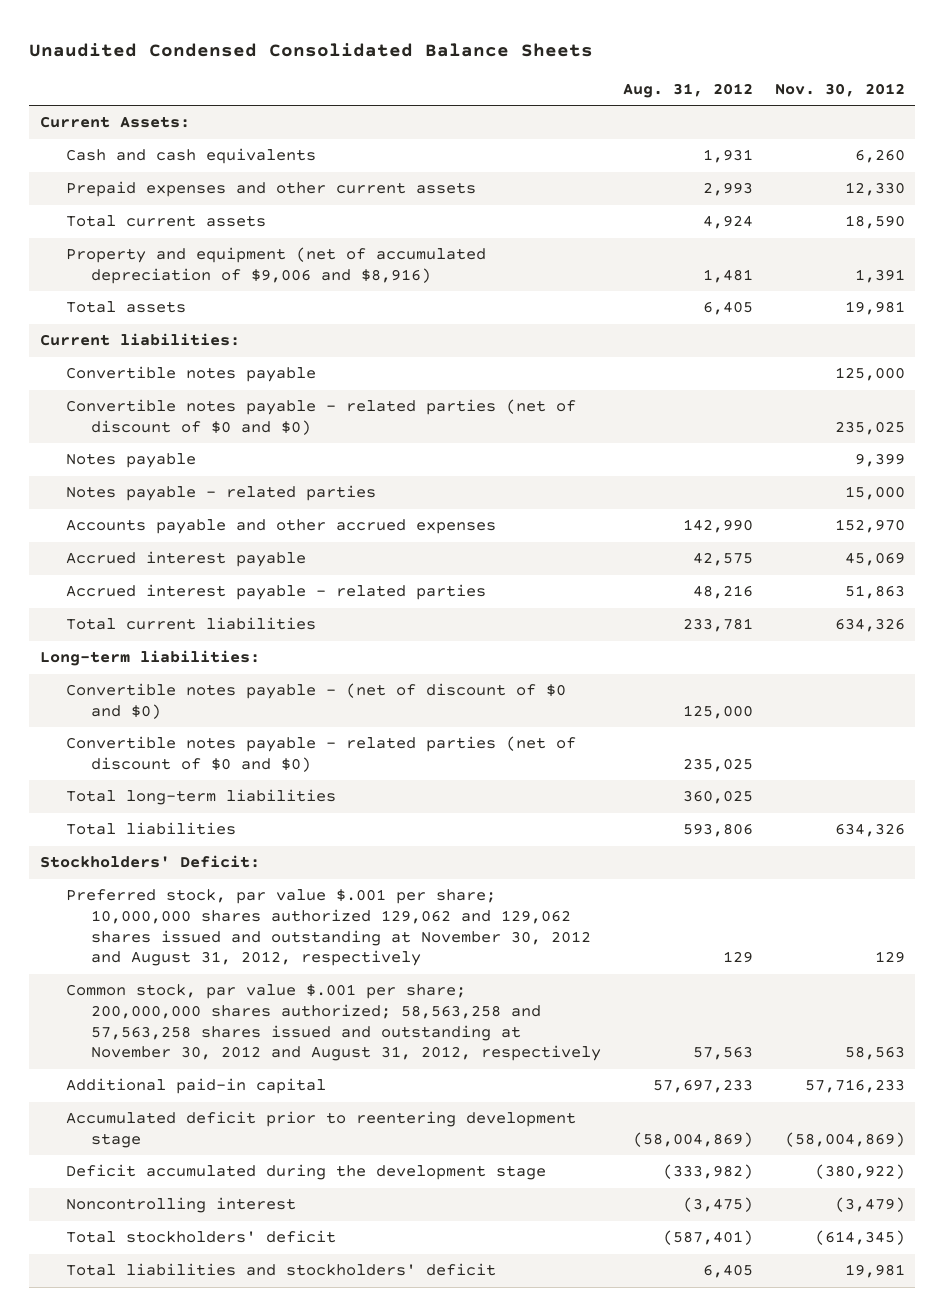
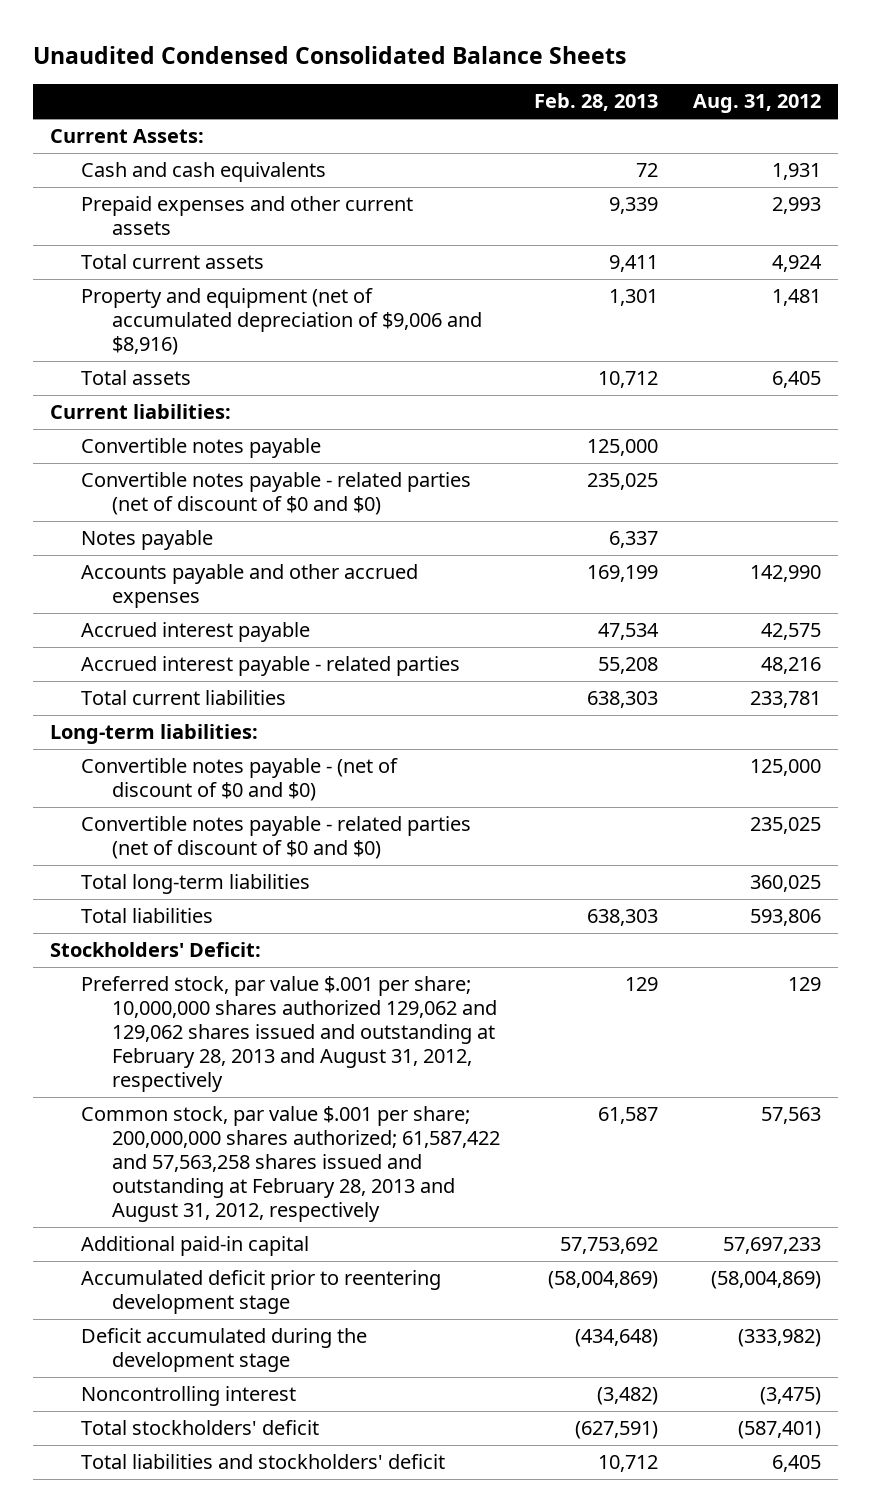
- | Aug. 31, 2012 | Nov. 30, 2012
+ | Feb. 28, 2013 | Aug. 31, 2012
- Notes payable - related parties | | 15,000
- Preferred stock, par value $.001 per share; 10,000,000 shares authorized 129,062 and 129,062 shares issued and outstanding at November 30, 2012 and August 31, 2012, respectively | 129 | 129
- Common stock, par value $.001 per share; 200,000,000 shares authorized; 58,563,258 and 57,563,258 shares issued and outstanding at November 30, 2012 and August 31, 2012, respectively | 57,563 | 58,563
+ Preferred stock, par value $.001 per share; 10,000,000 shares authorized 129,062 and 129,062 shares issued and outstanding at February 28, 2013 and August 31, 2012, respectively | 129 | 129
+ Common stock, par value $.001 per share; 200,000,000 shares authorized; 61,587,422 and 57,563,258 shares issued and outstanding at February 28, 2013 and August 31, 2012, respectively | 61,587 | 57,563

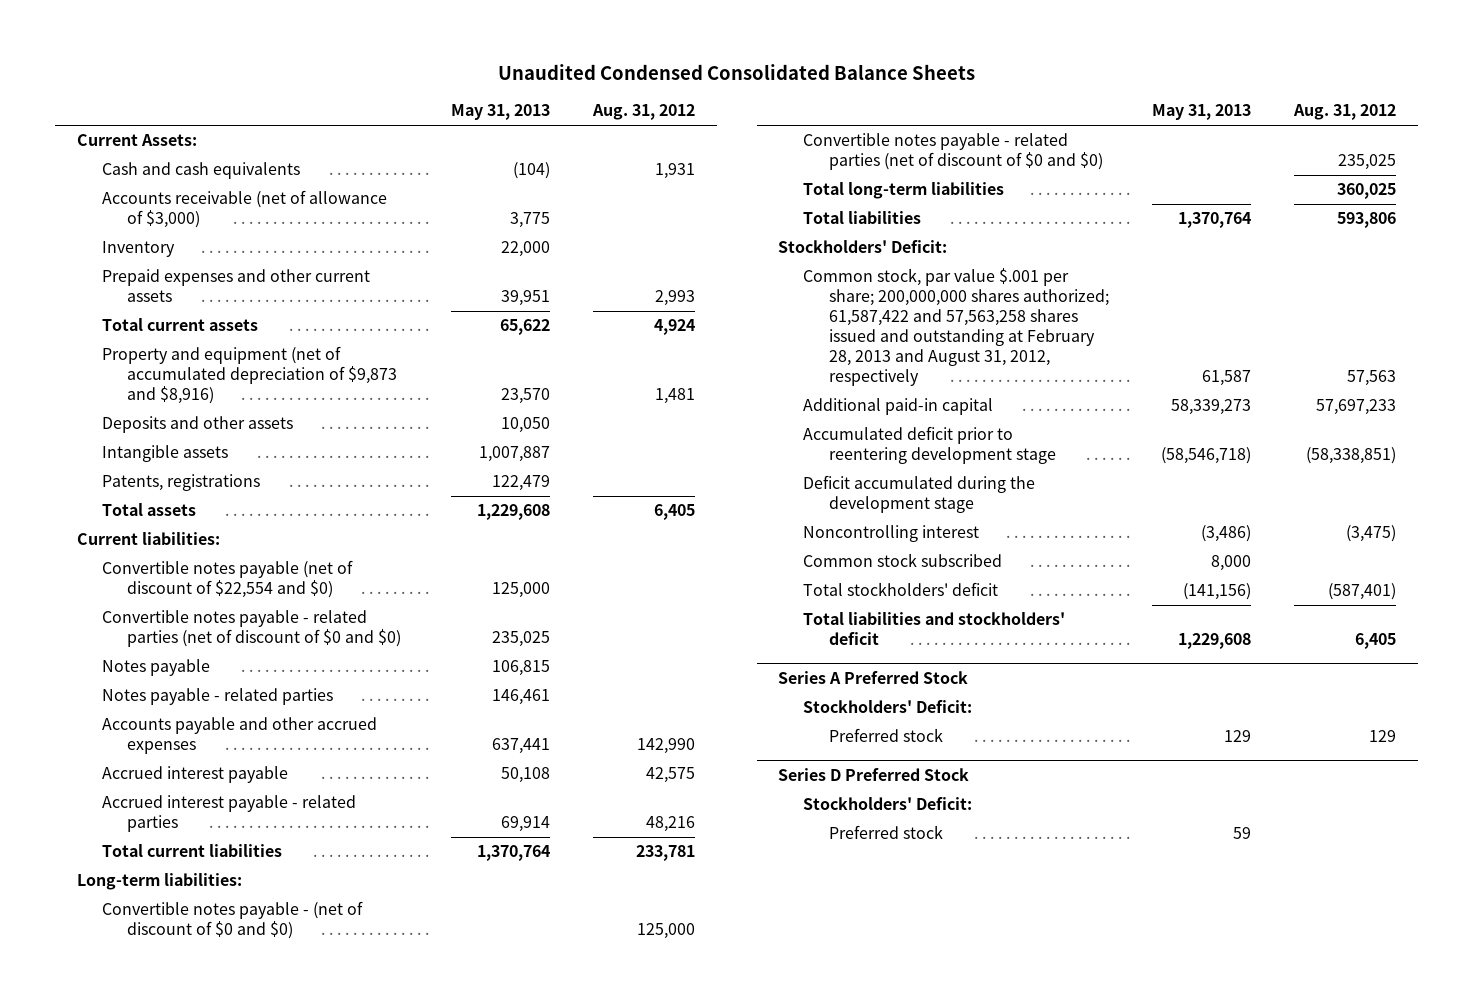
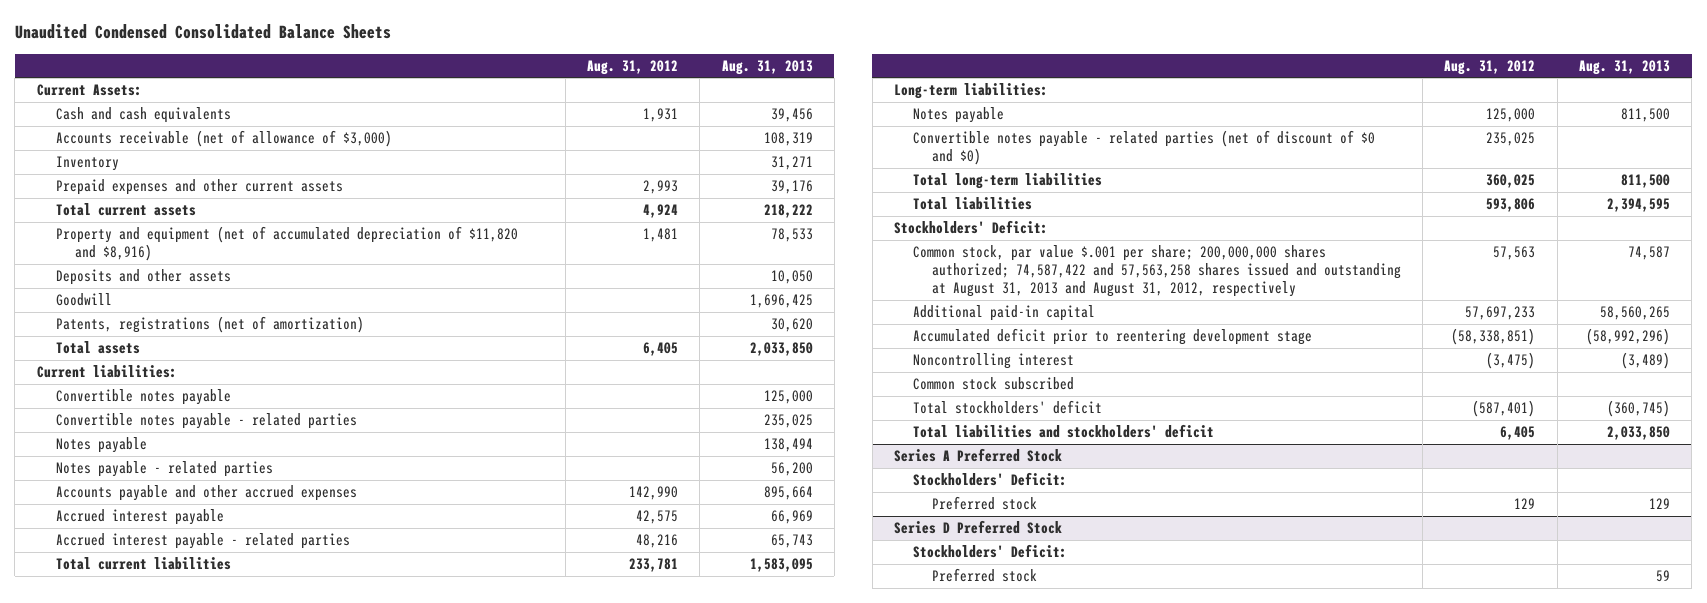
- | May 31, 2013 | Aug. 31, 2012
+ | Aug. 31, 2012 | Aug. 31, 2013
- Property and equipment (net of accumulated depreciation of $9,873 and $8,916) | 23,570 | 1,481
+ Property and equipment (net of accumulated depreciation of $11,820 and $8,916) | 1,481 | 78,533
- Intangible assets | 1,007,887 |
- Patents, registrations | 122,479 |
+ Goodwill | | 1,696,425
+ Patents, registrations (net of amortization) | | 30,620
- Convertible notes payable (net of discount of $22,554 and $0) | 125,000 |
- Convertible notes payable - related parties (net of discount of $0 and $0) | 235,025 |
+ Convertible notes payable | | 125,000
+ Convertible notes payable - related parties | | 235,025
- Convertible notes payable - (net of discount of $0 and $0) | | 125,000
+ Notes payable | 125,000 | 811,500
- Common stock, par value $.001 per share; 200,000,000 shares authorized; 61,587,422 and 57,563,258 shares issued and outstanding at February 28, 2013 and August 31, 2012, respectively | 61,587 | 57,563
+ Common stock, par value $.001 per share; 200,000,000 shares authorized; 74,587,422 and 57,563,258 shares issued and outstanding at August 31, 2013 and August 31, 2012, respectively | 57,563 | 74,587
- Deficit accumulated during the development stage

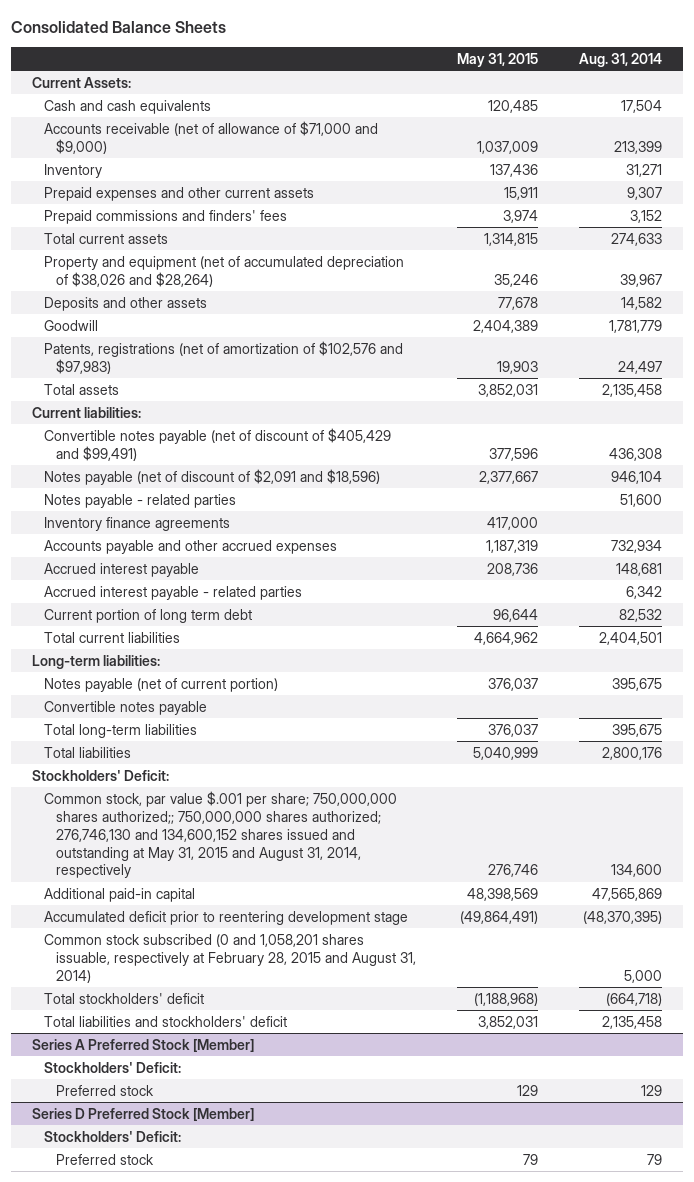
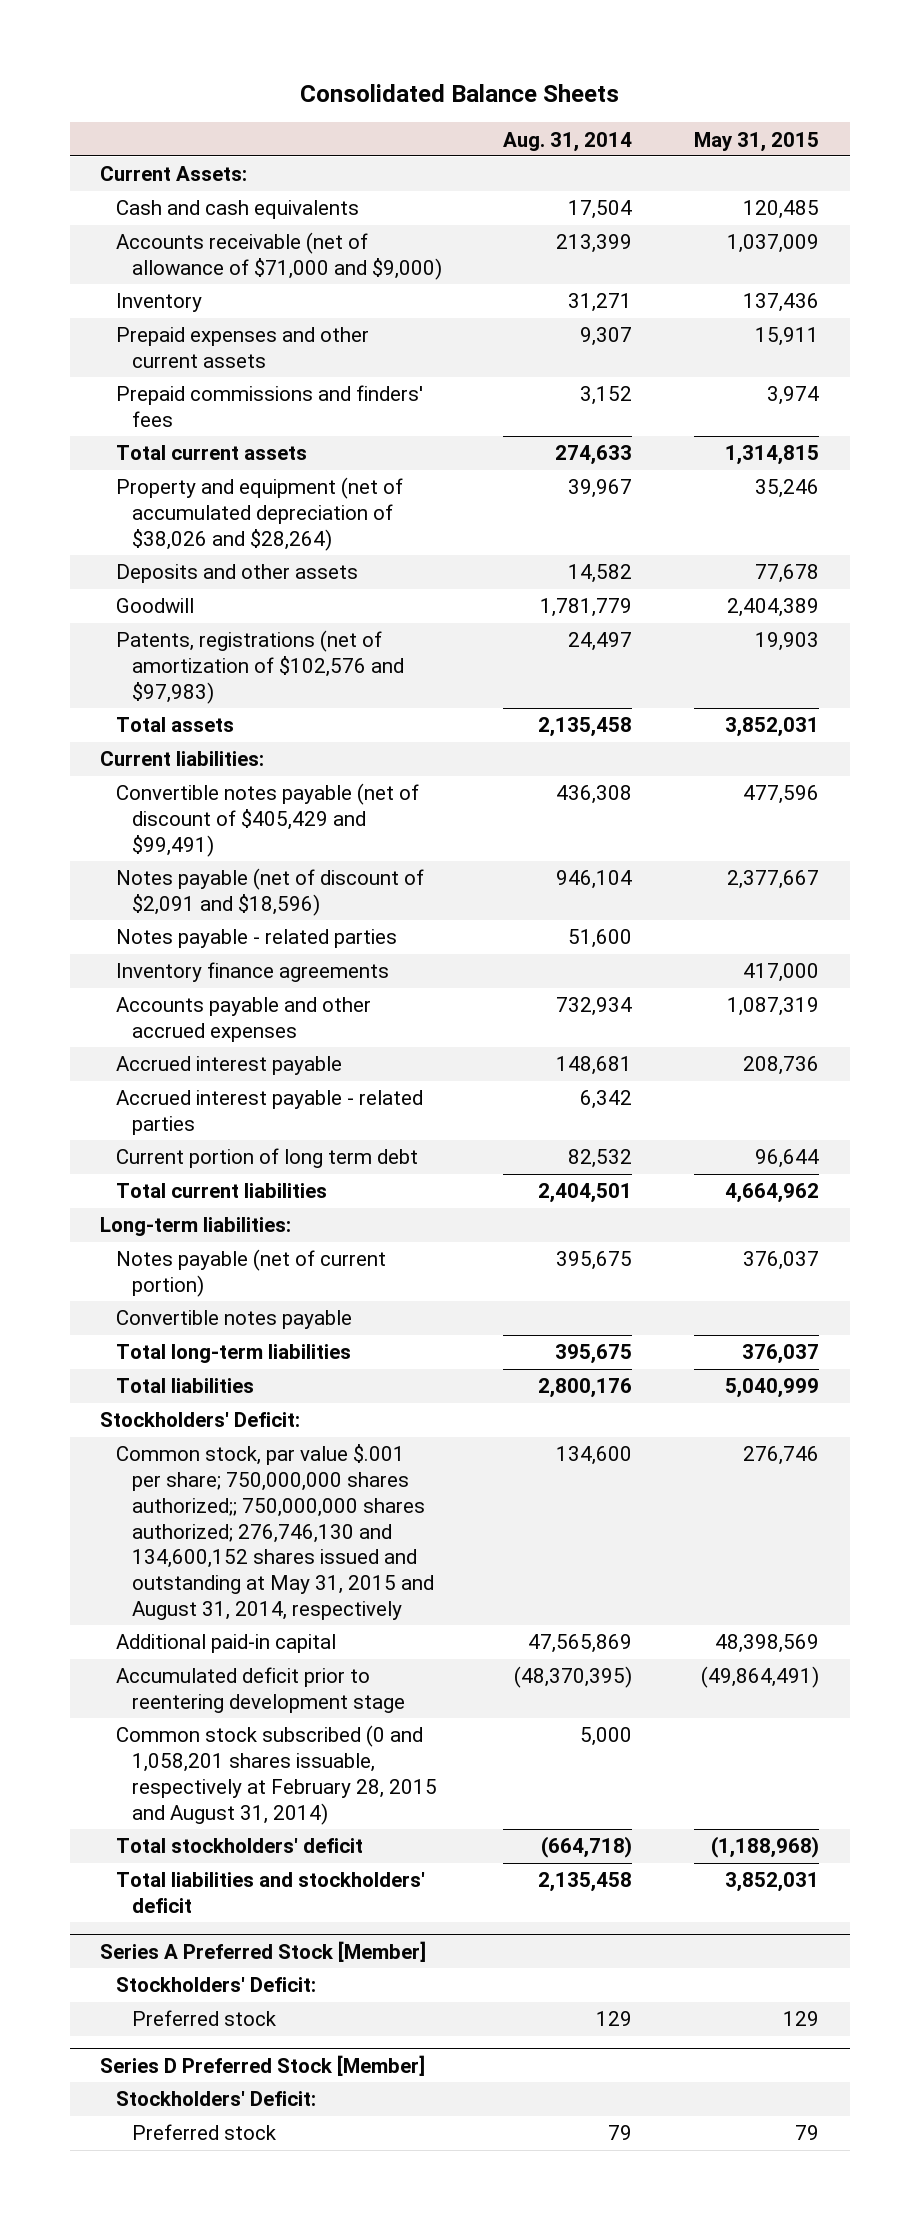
- | May 31, 2015 | Aug. 31, 2014
+ | Aug. 31, 2014 | May 31, 2015
- Convertible notes payable (net of discount of $405,429 and $99,491) | 377,596 | 436,308
+ Convertible notes payable (net of discount of $405,429 and $99,491) | 436,308 | 477,596
- Accounts payable and other accrued expenses | 1,187,319 | 732,934
+ Accounts payable and other accrued expenses | 732,934 | 1,087,319

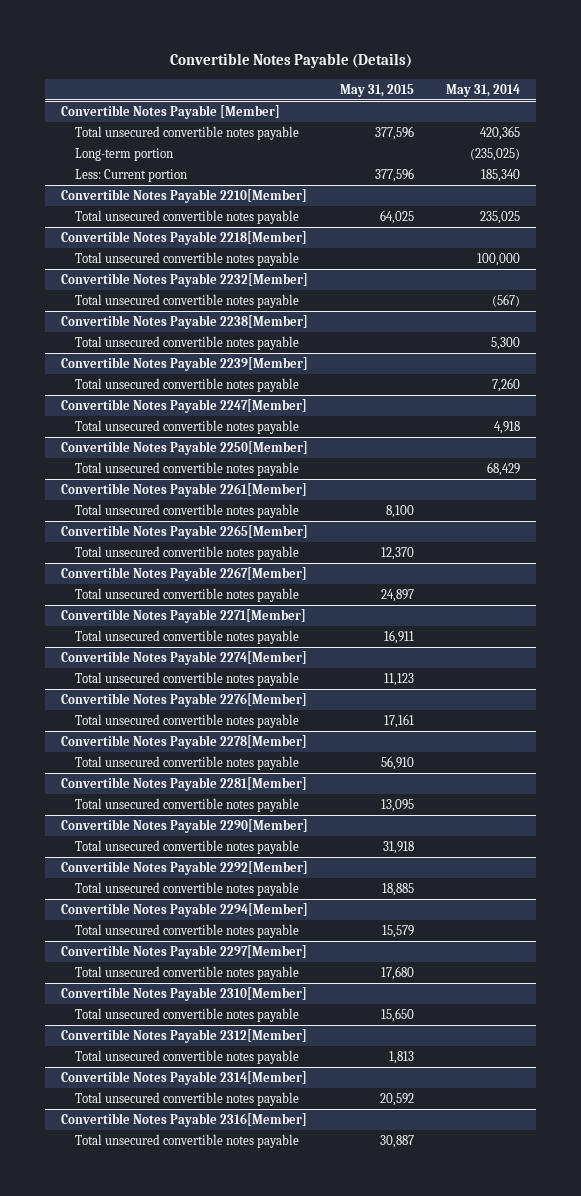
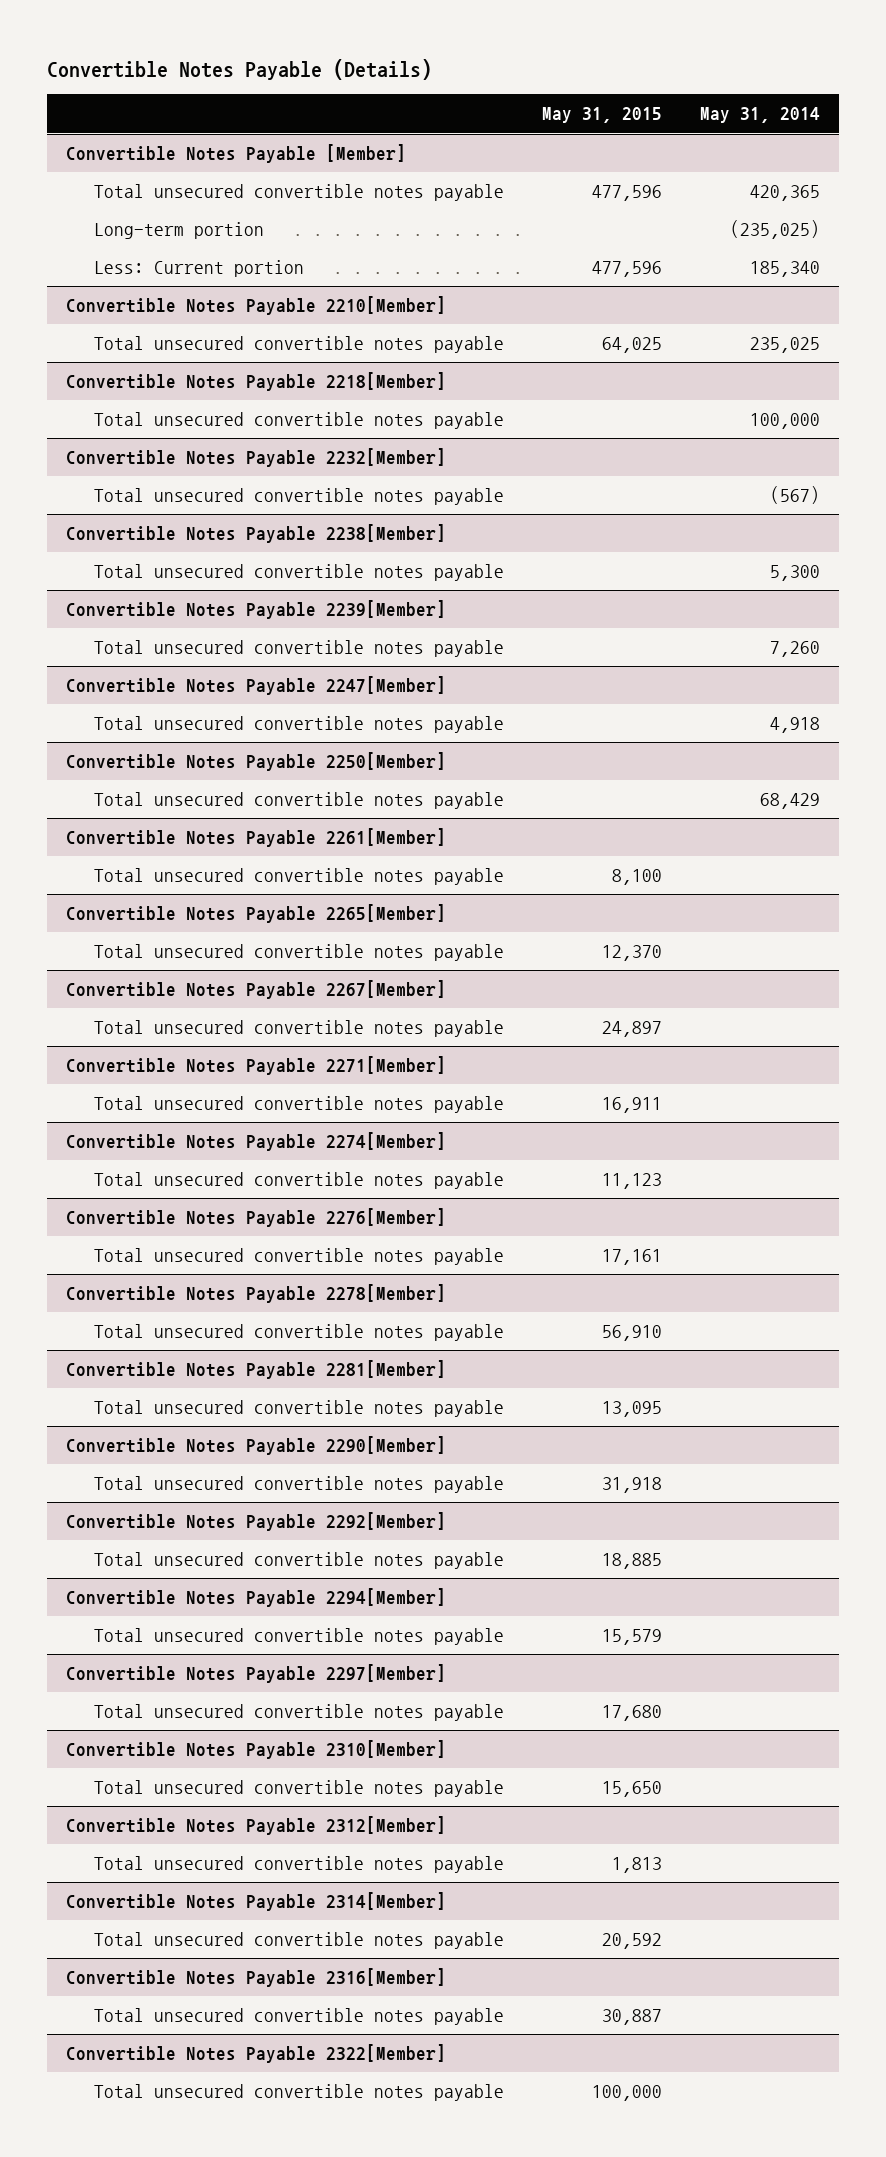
@ Convertible Notes Payable [Member]
- Total unsecured convertible notes payable | 377,596 | 420,365
+ Total unsecured convertible notes payable | 477,596 | 420,365
- Less: Current portion | 377,596 | 185,340
+ Less: Current portion | 477,596 | 185,340
+ Convertible Notes Payable 2322[Member]
+ Total unsecured convertible notes payable | 100,000 |

